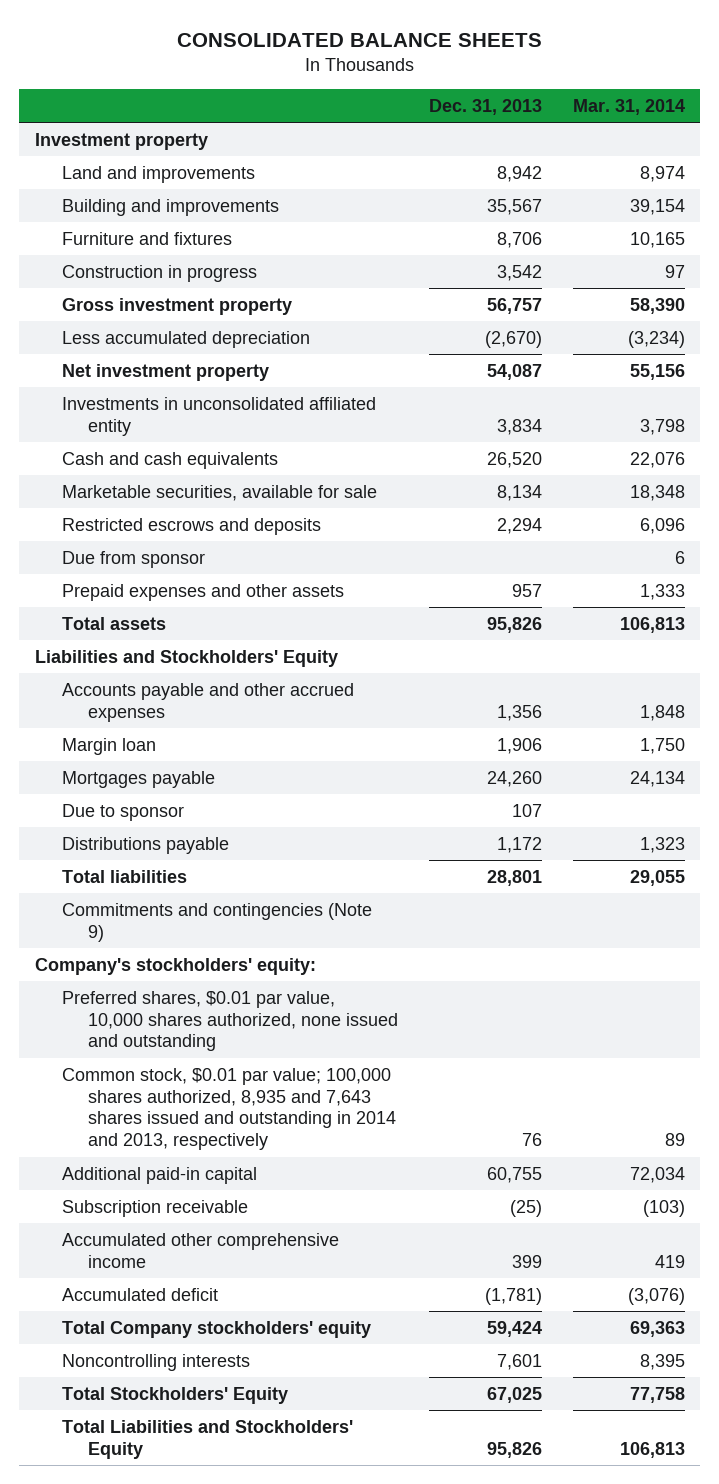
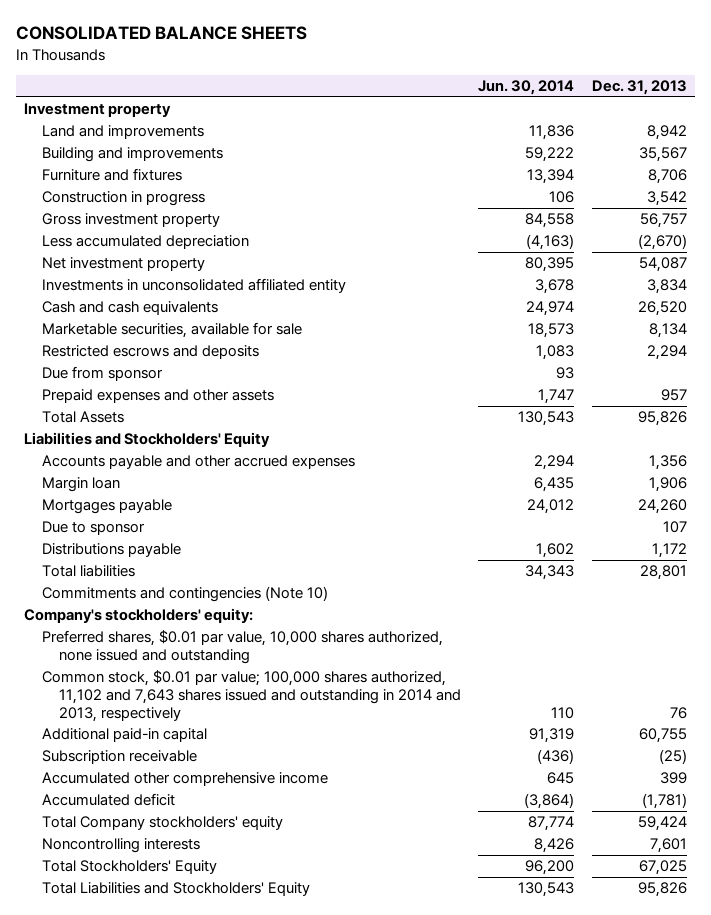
- | Dec. 31, 2013 | Mar. 31, 2014
+ | Jun. 30, 2014 | Dec. 31, 2013
- Total assets | 95,826 | 106,813
+ Total Assets | 130,543 | 95,826
- Commitments and contingencies (Note 9)
+ Commitments and contingencies (Note 10)
- Common stock, $0.01 par value; 100,000 shares authorized, 8,935 and 7,643 shares issued and outstanding in 2014 and 2013, respectively | 76 | 89
+ Common stock, $0.01 par value; 100,000 shares authorized, 11,102 and 7,643 shares issued and outstanding in 2014 and 2013, respectively | 110 | 76

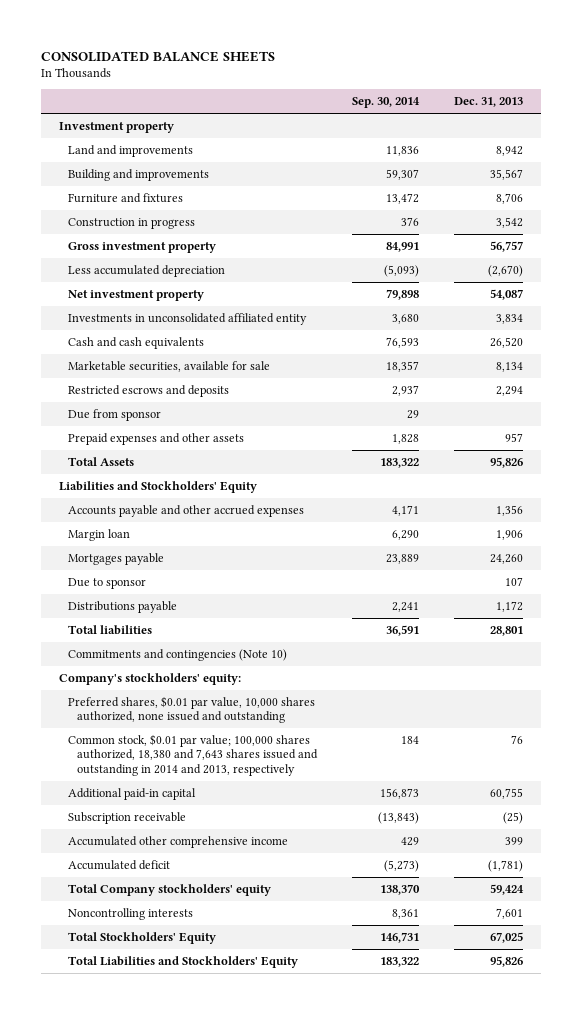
- | Jun. 30, 2014 | Dec. 31, 2013
+ | Sep. 30, 2014 | Dec. 31, 2013
- Common stock, $0.01 par value; 100,000 shares authorized, 11,102 and 7,643 shares issued and outstanding in 2014 and 2013, respectively | 110 | 76
+ Common stock, $0.01 par value; 100,000 shares authorized, 18,380 and 7,643 shares issued and outstanding in 2014 and 2013, respectively | 184 | 76

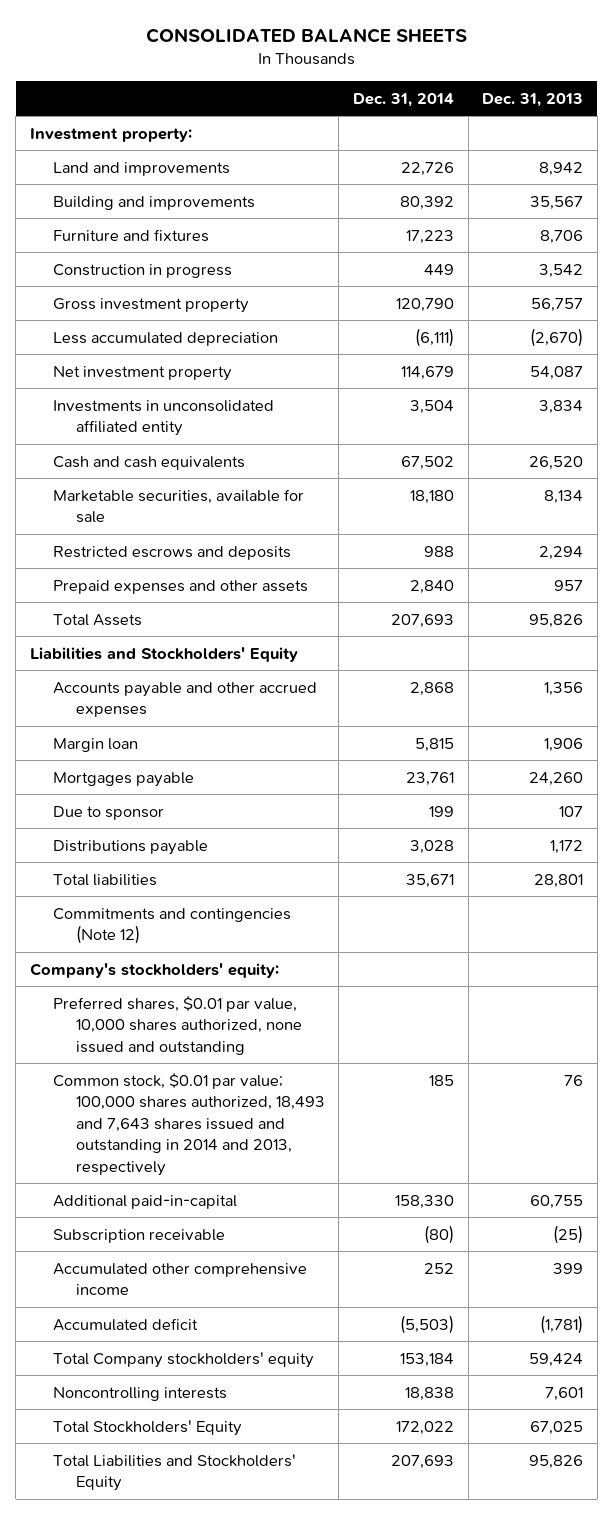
- | Sep. 30, 2014 | Dec. 31, 2013
+ | Dec. 31, 2014 | Dec. 31, 2013
- Investment property
+ Investment property:
- Due from sponsor | 29 |
- Commitments and contingencies (Note 10)
+ Commitments and contingencies (Note 12)
- Common stock, $0.01 par value; 100,000 shares authorized, 18,380 and 7,643 shares issued and outstanding in 2014 and 2013, respectively | 184 | 76
- Additional paid-in capital | 156,873 | 60,755
+ Common stock, $0.01 par value; 100,000 shares authorized, 18,493 and 7,643 shares issued and outstanding in 2014 and 2013, respectively | 185 | 76
+ Additional paid-in-capital | 158,330 | 60,755

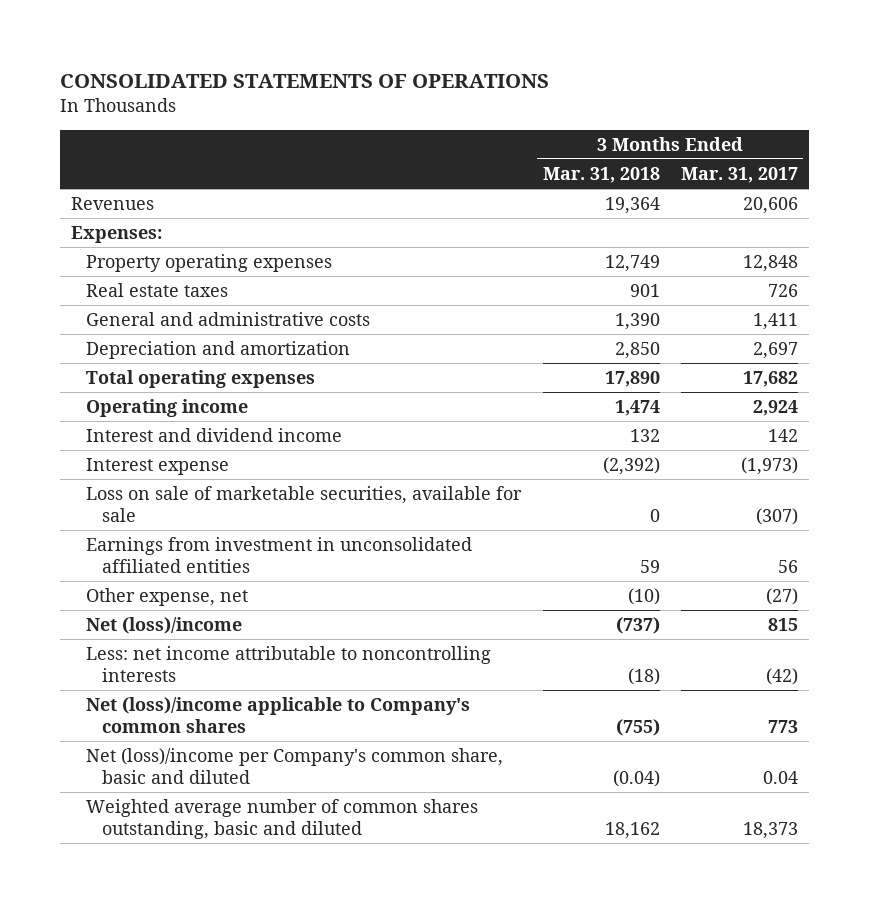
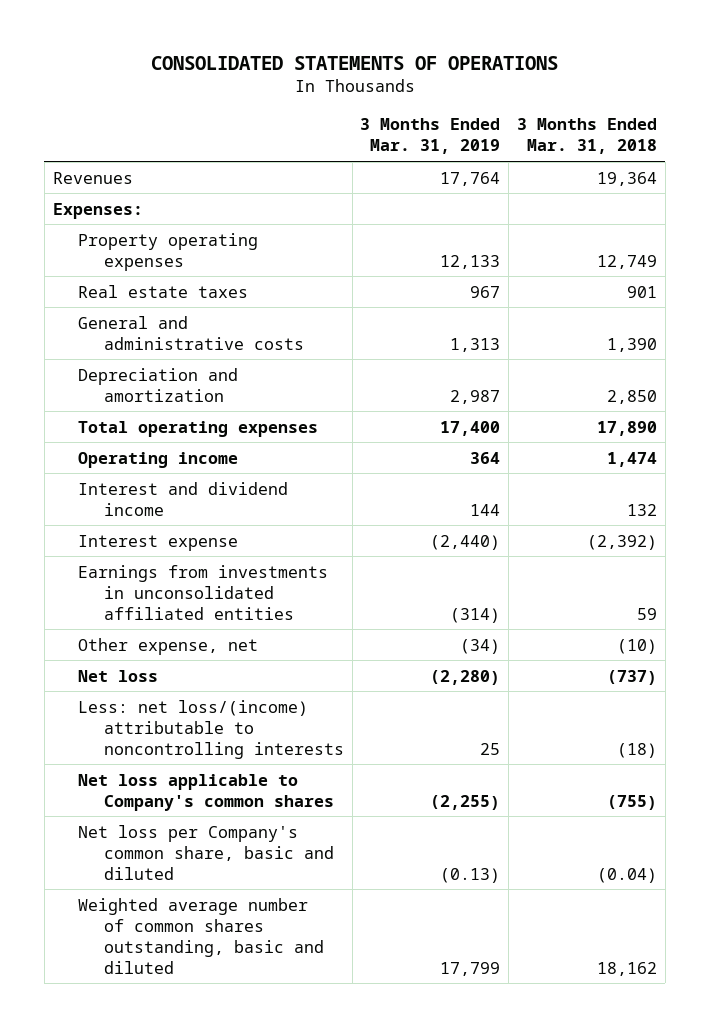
- | 3 Months Ended Mar. 31, 2018 | 3 Months Ended Mar. 31, 2017
+ | 3 Months Ended Mar. 31, 2019 | 3 Months Ended Mar. 31, 2018
- Loss on sale of marketable securities, available for sale | 0 | (307)
- Earnings from investment in unconsolidated affiliated entities | 59 | 56
+ Earnings from investments in unconsolidated affiliated entities | (314) | 59
- Net (loss)/income | (737) | 815
- Less: net income attributable to noncontrolling interests | (18) | (42)
- Net (loss)/income applicable to Company's common shares | (755) | 773
- Net (loss)/income per Company's common share, basic and diluted | (0.04) | 0.04
+ Net loss | (2,280) | (737)
+ Less: net loss/(income) attributable to noncontrolling interests | 25 | (18)
+ Net loss applicable to Company's common shares | (2,255) | (755)
+ Net loss per Company's common share, basic and diluted | (0.13) | (0.04)

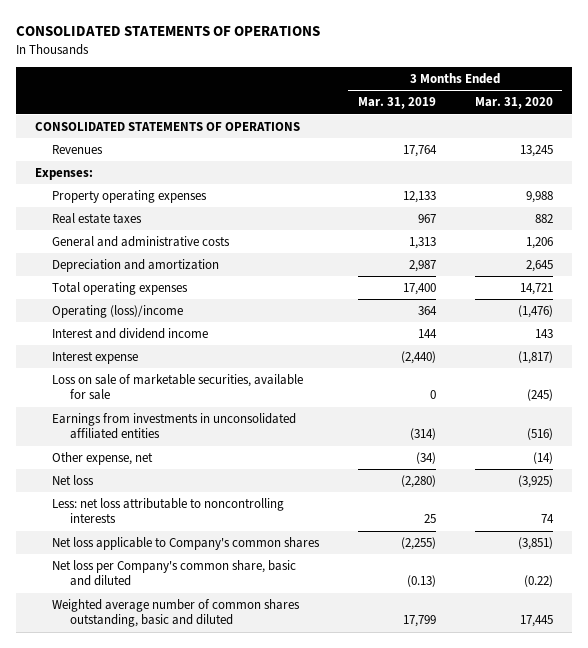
- | 3 Months Ended Mar. 31, 2019 | 3 Months Ended Mar. 31, 2018
+ | 3 Months Ended Mar. 31, 2019 | 3 Months Ended Mar. 31, 2020
+ CONSOLIDATED STATEMENTS OF OPERATIONS
- Operating income | 364 | 1,474
+ Operating (loss)/income | 364 | (1,476)
+ Loss on sale of marketable securities, available for sale | 0 | (245)
- Less: net loss/(income) attributable to noncontrolling interests | 25 | (18)
+ Less: net loss attributable to noncontrolling interests | 25 | 74

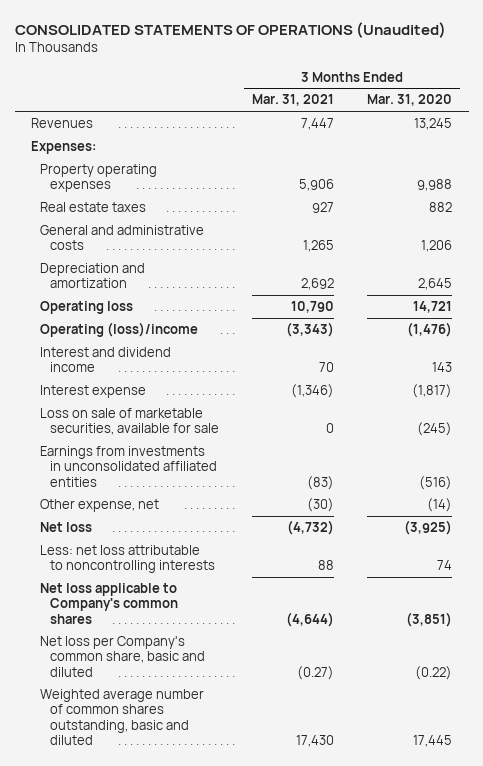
- CONSOLIDATED STATEMENTS OF OPERATIONS
+ CONSOLIDATED STATEMENTS OF OPERATIONS (Unaudited)
- | 3 Months Ended Mar. 31, 2019 | 3 Months Ended Mar. 31, 2020
+ | 3 Months Ended Mar. 31, 2021 | 3 Months Ended Mar. 31, 2020
- CONSOLIDATED STATEMENTS OF OPERATIONS
- Total operating expenses | 17,400 | 14,721
+ Operating loss | 10,790 | 14,721

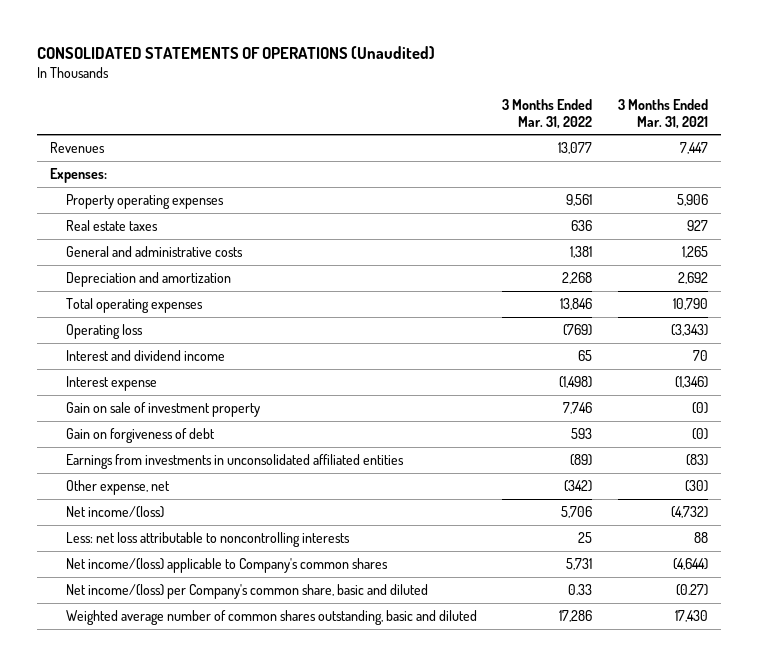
- | 3 Months Ended Mar. 31, 2021 | 3 Months Ended Mar. 31, 2020
+ | 3 Months Ended Mar. 31, 2022 | 3 Months Ended Mar. 31, 2021
- Operating loss | 10,790 | 14,721
- Operating (loss)/income | (3,343) | (1,476)
+ Total operating expenses | 13,846 | 10,790
+ Operating loss | (769) | (3,343)
- Loss on sale of marketable securities, available for sale | 0 | (245)
+ Gain on sale of investment property | 7,746 | (0)
+ Gain on forgiveness of debt | 593 | (0)
- Net loss | (4,732) | (3,925)
+ Net income/(loss) | 5,706 | (4,732)
- Net loss applicable to Company's common shares | (4,644) | (3,851)
- Net loss per Company's common share, basic and diluted | (0.27) | (0.22)
+ Net income/(loss) applicable to Company's common shares | 5,731 | (4,644)
+ Net income/(loss) per Company's common share, basic and diluted | 0.33 | (0.27)

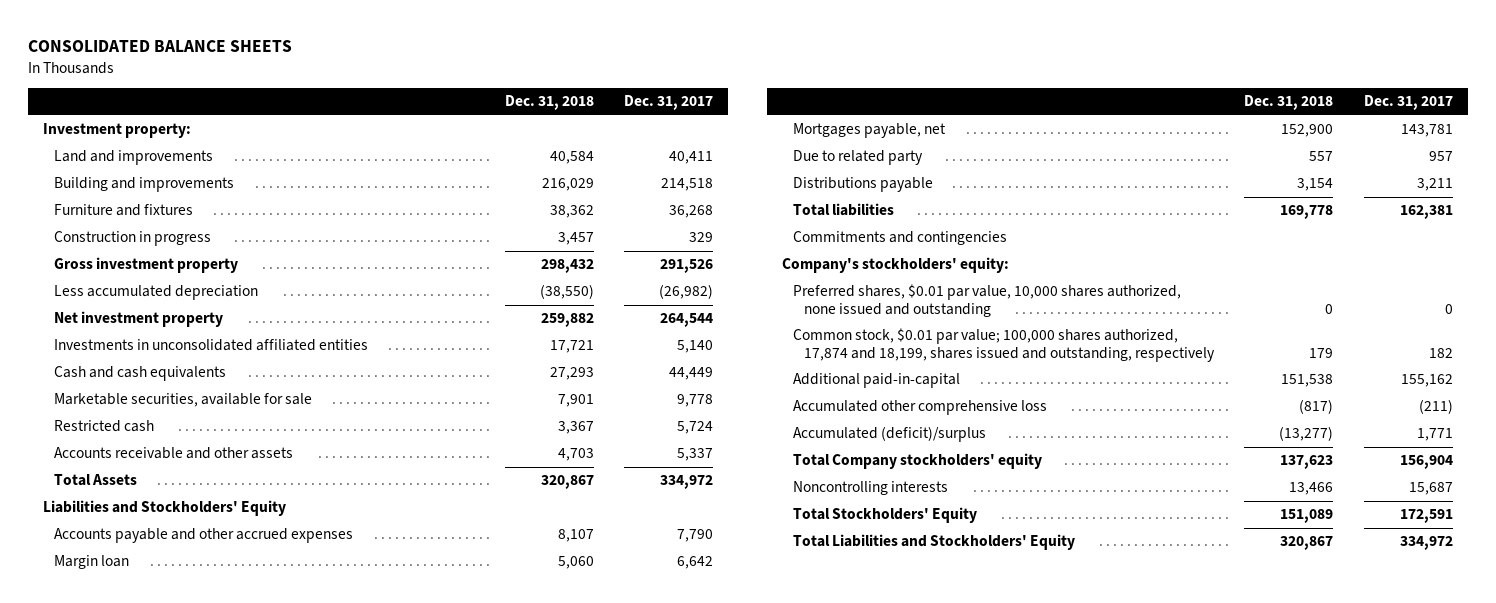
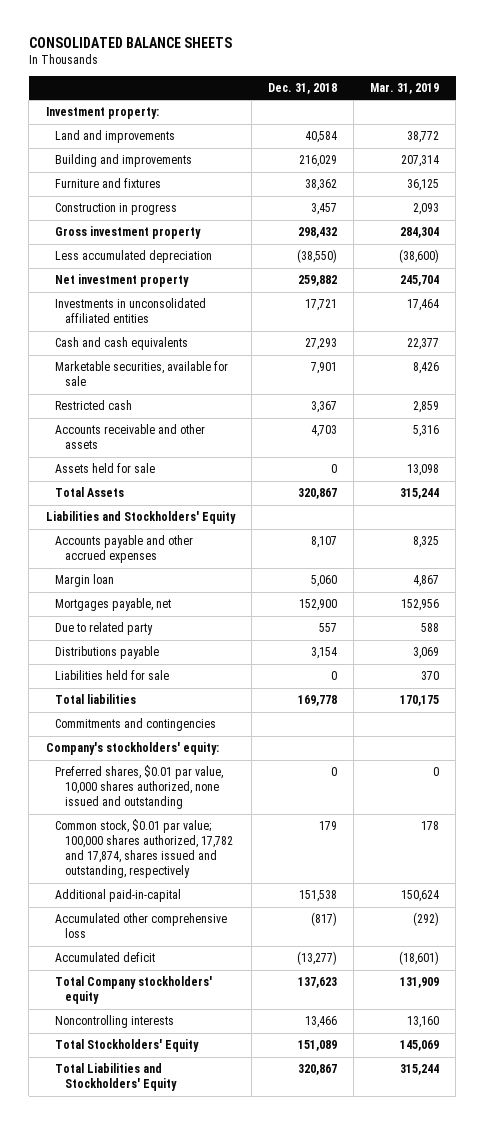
- | Dec. 31, 2018 | Dec. 31, 2017
+ | Dec. 31, 2018 | Mar. 31, 2019
+ Assets held for sale | 0 | 13,098
+ Liabilities held for sale | 0 | 370
- Common stock, $0.01 par value; 100,000 shares authorized, 17,874 and 18,199, shares issued and outstanding, respectively | 179 | 182
+ Common stock, $0.01 par value; 100,000 shares authorized, 17,782 and 17,874, shares issued and outstanding, respectively | 179 | 178
- Accumulated (deficit)/surplus | (13,277) | 1,771
+ Accumulated deficit | (13,277) | (18,601)

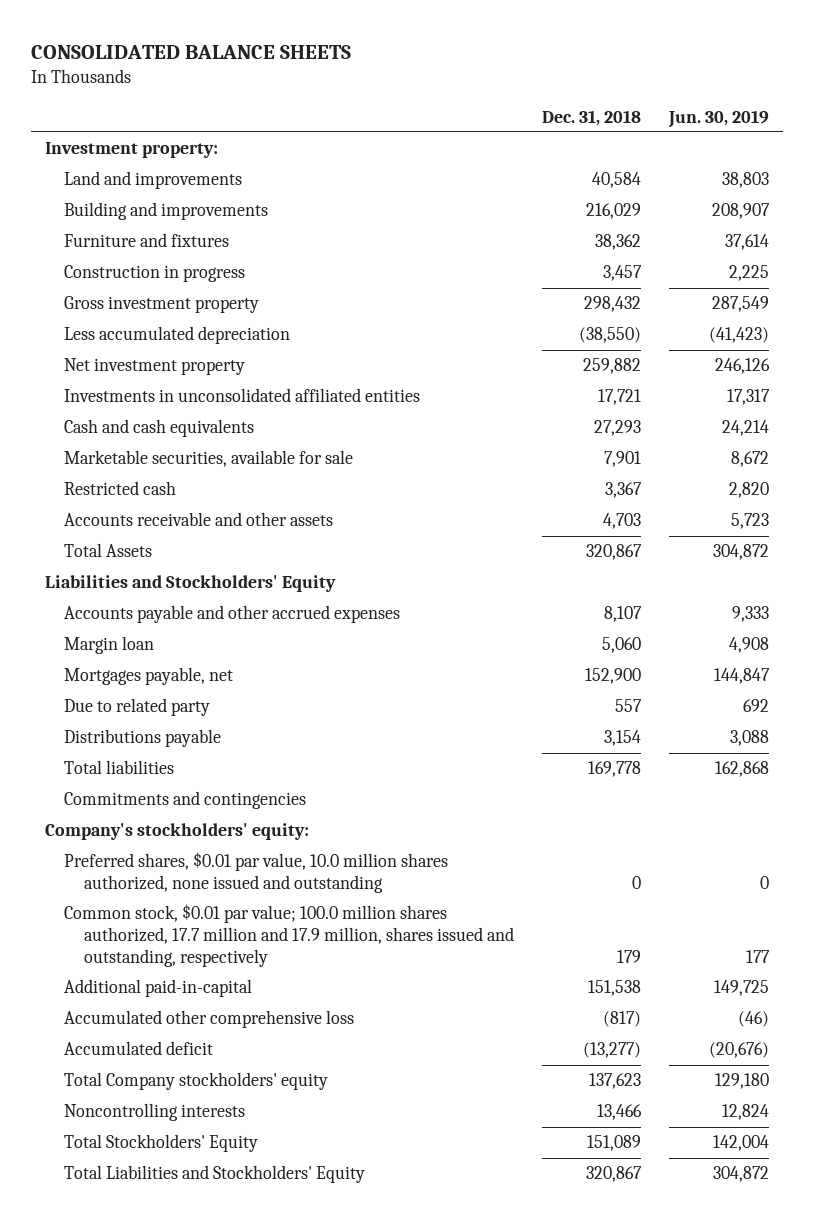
- | Dec. 31, 2018 | Mar. 31, 2019
+ | Dec. 31, 2018 | Jun. 30, 2019
- Assets held for sale | 0 | 13,098
- Liabilities held for sale | 0 | 370
- Preferred shares, $0.01 par value, 10,000 shares authorized, none issued and outstanding | 0 | 0
- Common stock, $0.01 par value; 100,000 shares authorized, 17,782 and 17,874, shares issued and outstanding, respectively | 179 | 178
+ Preferred shares, $0.01 par value, 10.0 million shares authorized, none issued and outstanding | 0 | 0
+ Common stock, $0.01 par value; 100.0 million shares authorized, 17.7 million and 17.9 million, shares issued and outstanding, respectively | 179 | 177

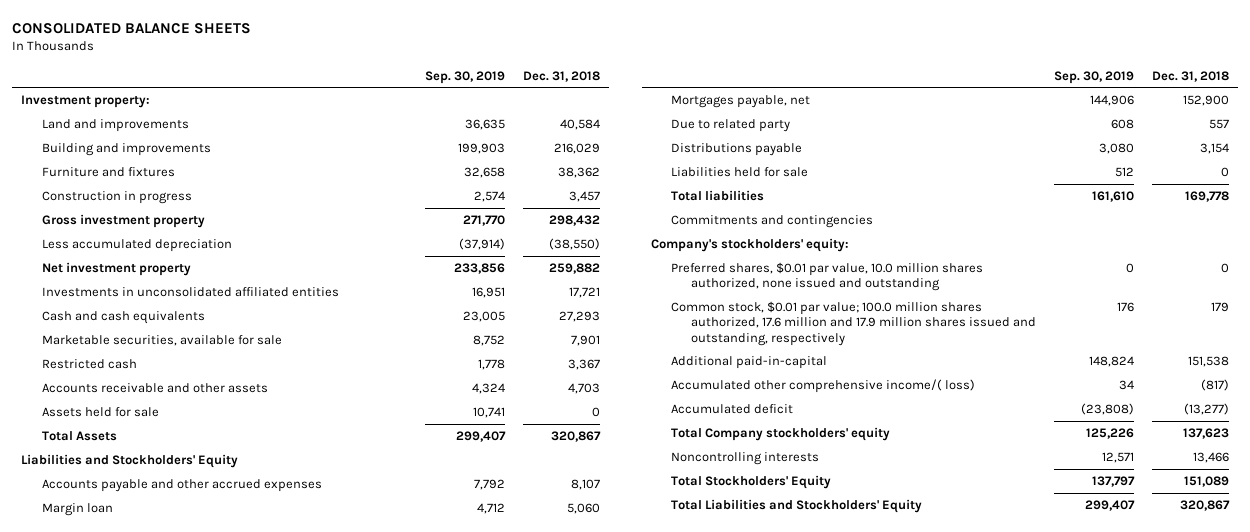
- | Dec. 31, 2018 | Jun. 30, 2019
+ | Sep. 30, 2019 | Dec. 31, 2018
+ Assets held for sale | 10,741 | 0
+ Liabilities held for sale | 512 | 0
- Common stock, $0.01 par value; 100.0 million shares authorized, 17.7 million and 17.9 million, shares issued and outstanding, respectively | 179 | 177
+ Common stock, $0.01 par value; 100.0 million shares authorized, 17.6 million and 17.9 million shares issued and outstanding, respectively | 176 | 179
- Accumulated other comprehensive loss | (817) | (46)
+ Accumulated other comprehensive income/( loss) | 34 | (817)

